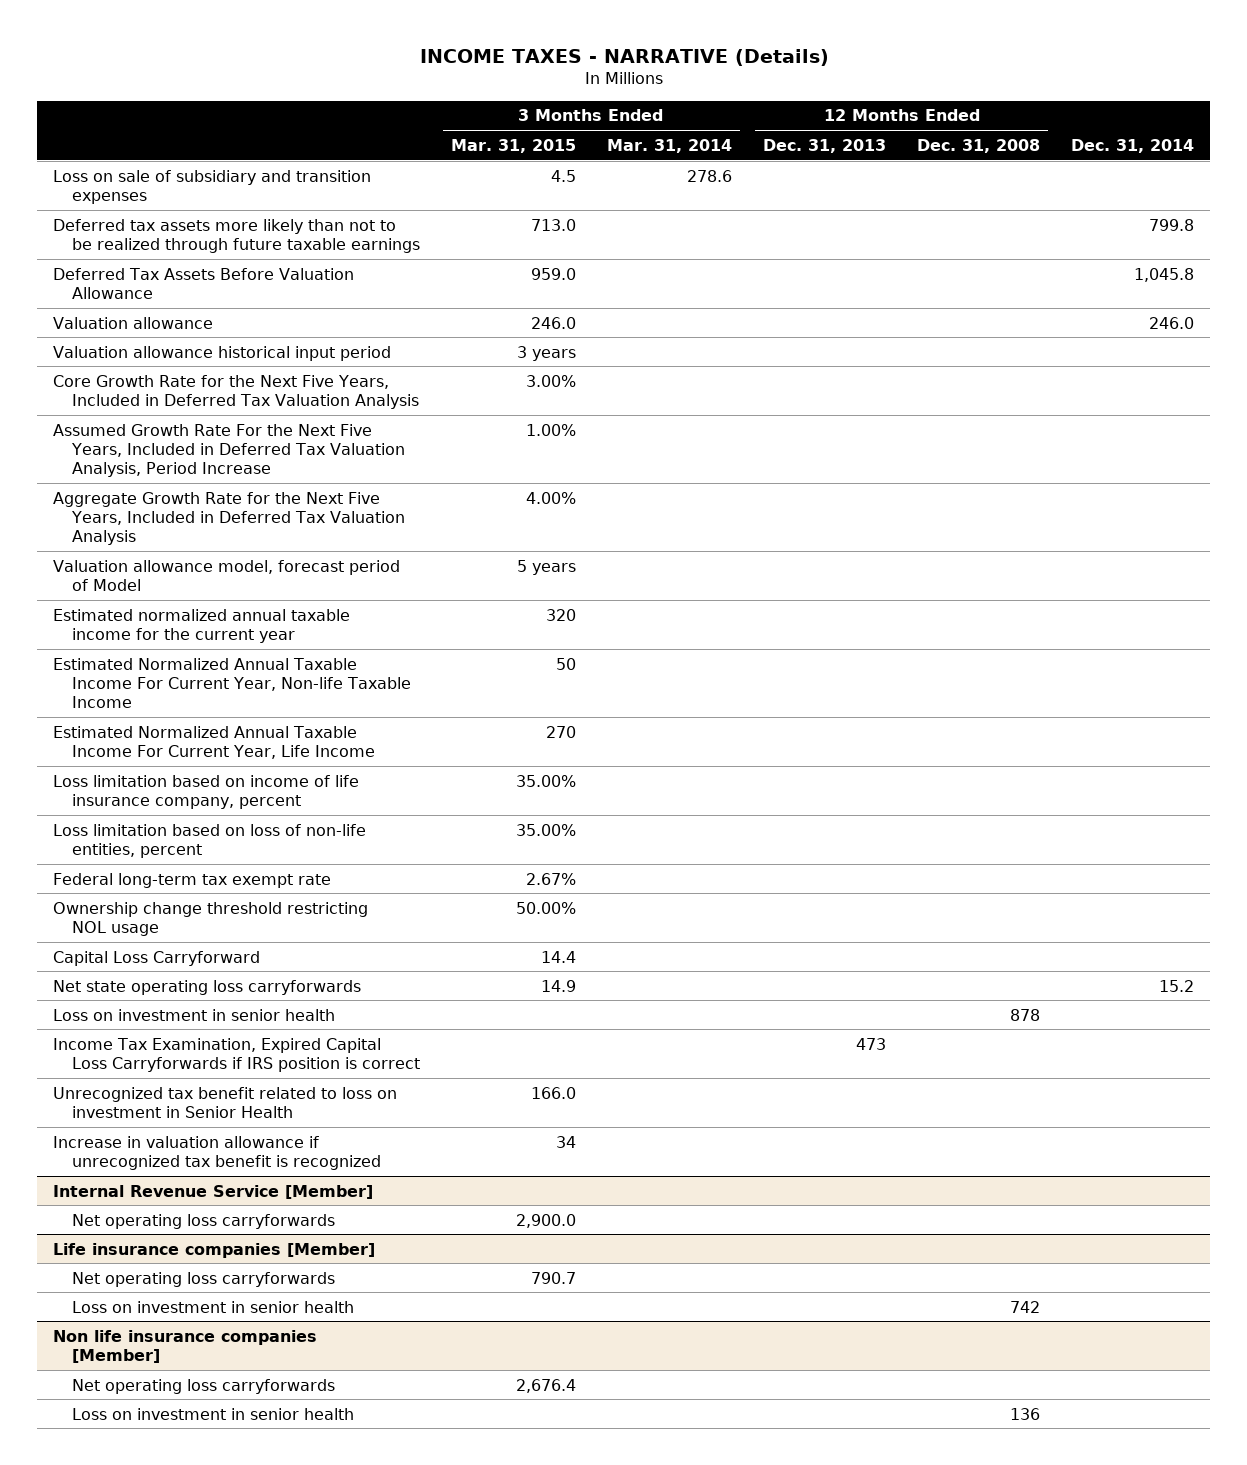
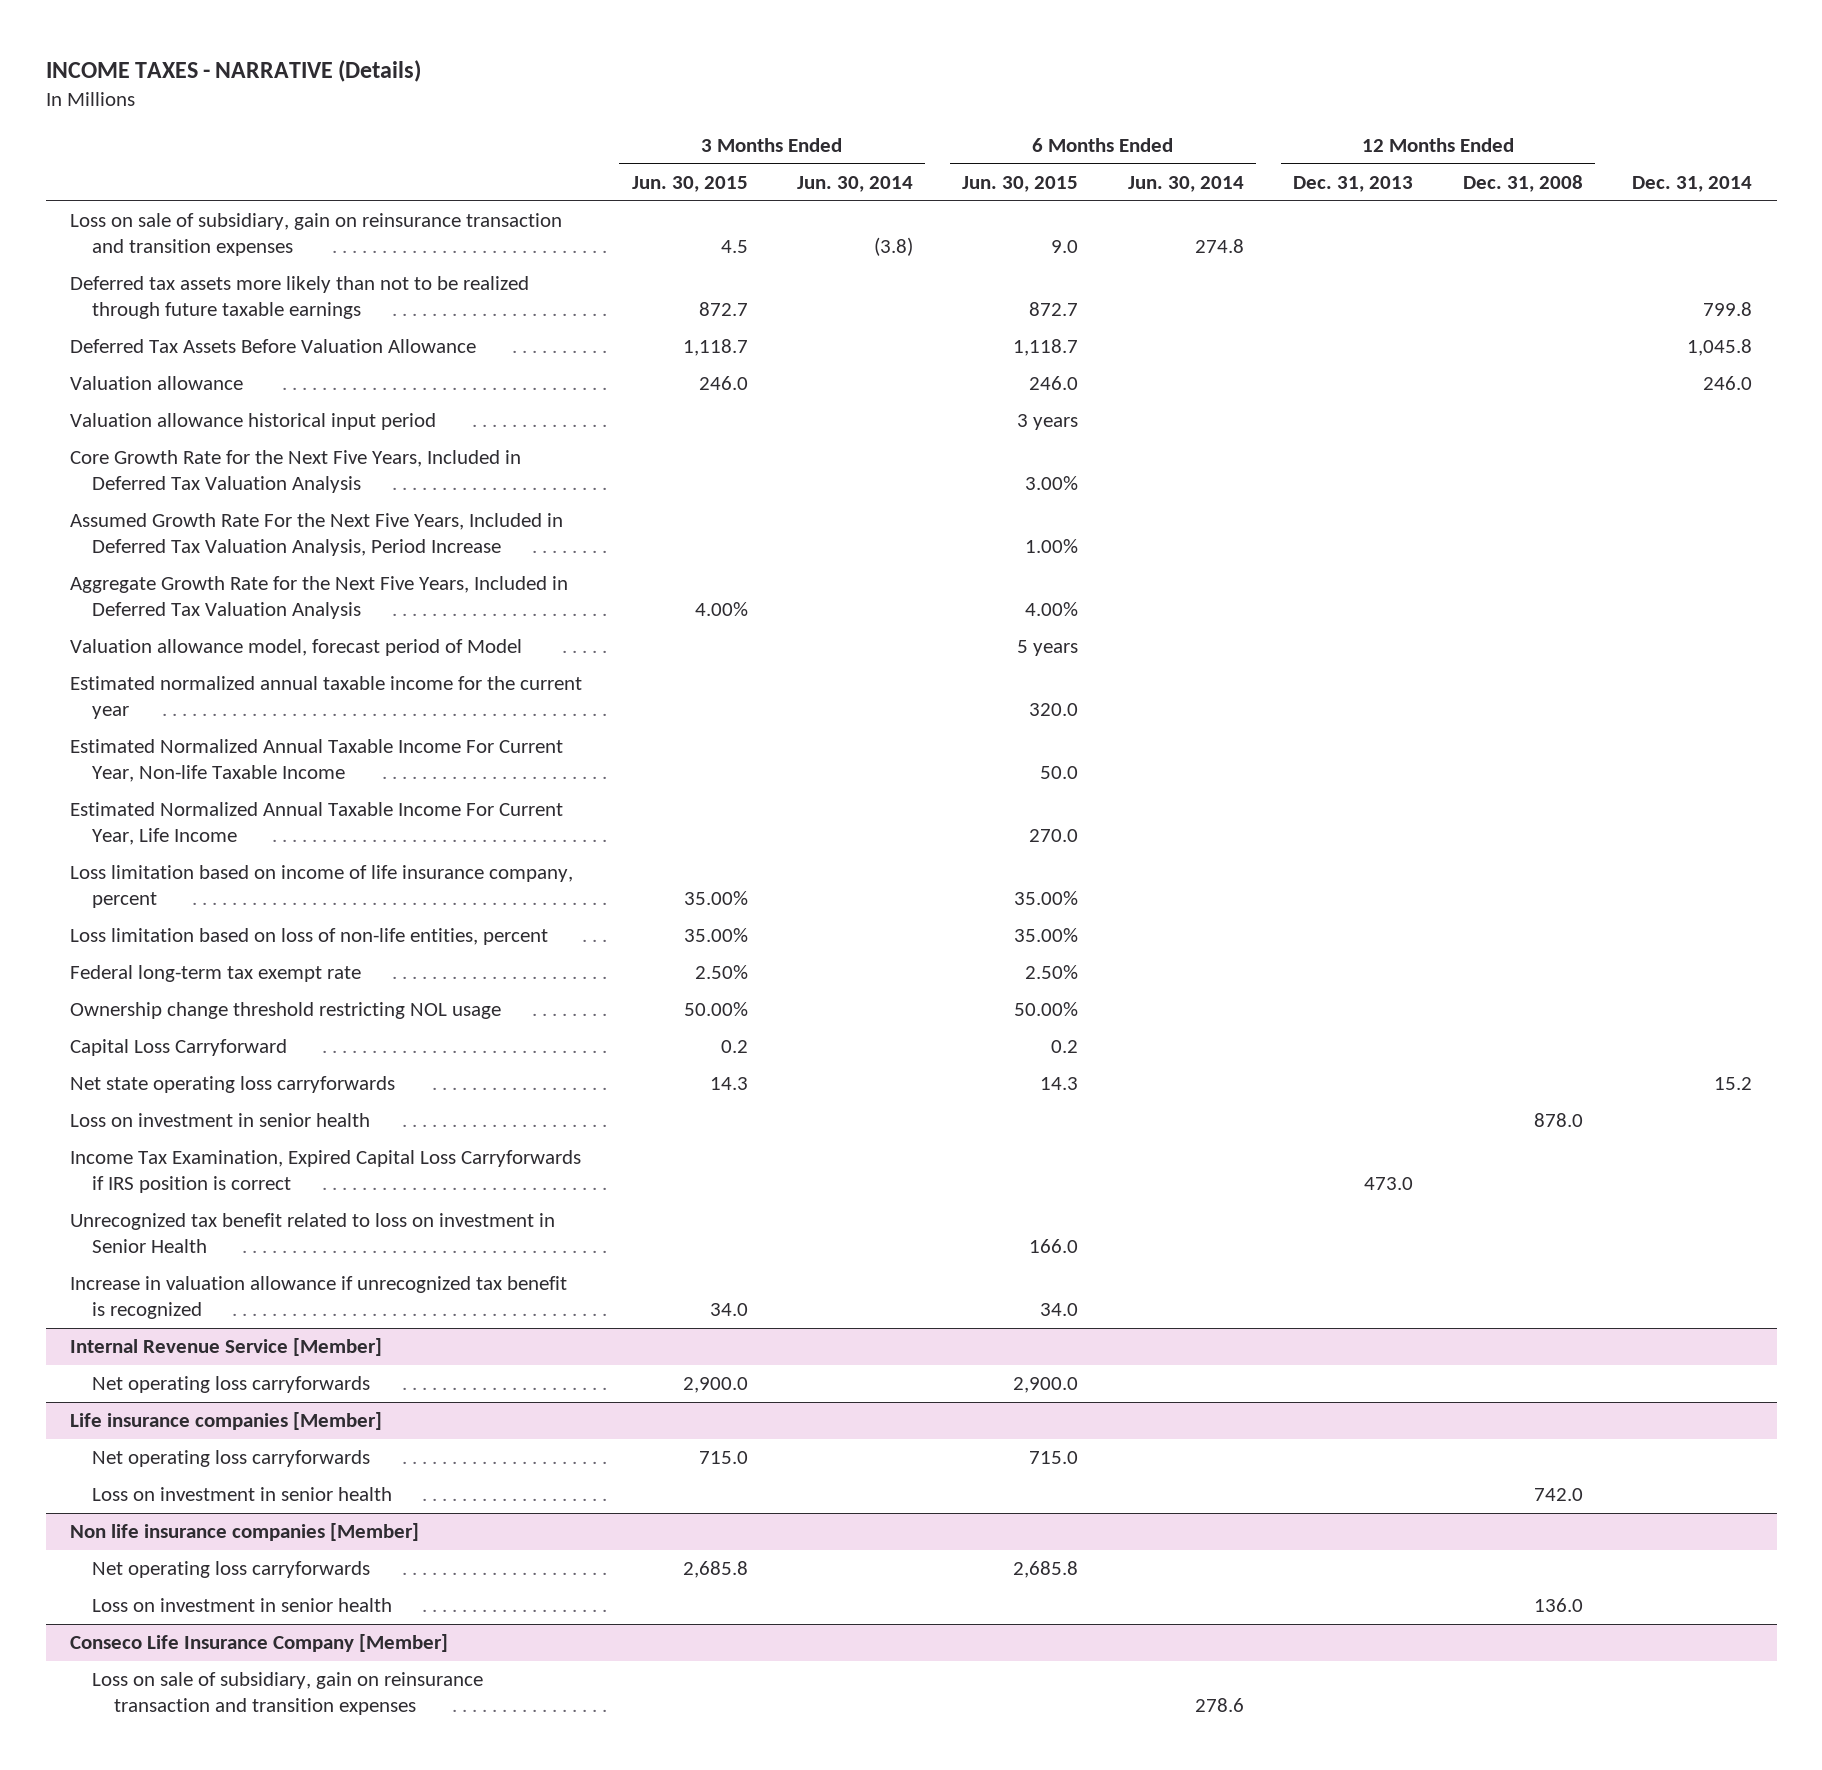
- | 3 Months Ended Mar. 31, 2015 | 3 Months Ended Mar. 31, 2014 | 12 Months Ended Dec. 31, 2013 | 12 Months Ended Dec. 31, 2008 | Dec. 31, 2014
+ | 3 Months Ended Jun. 30, 2015 | 3 Months Ended Jun. 30, 2014 | 6 Months Ended Jun. 30, 2015 | 6 Months Ended Jun. 30, 2014 | 12 Months Ended Dec. 31, 2013 | 12 Months Ended Dec. 31, 2008 | Dec. 31, 2014
- Loss on sale of subsidiary and transition expenses | 4.5 | 278.6 | | |
+ Loss on sale of subsidiary, gain on reinsurance transaction and transition expenses | 4.5 | (3.8) | 9.0 | 274.8 | | |
- Loss on investment in senior health | | | | 878 |
- Income Tax Examination, Expired Capital Loss Carryforwards if IRS position is correct | | | 473 | |
+ Loss on investment in senior health | | | | | | 878.0 |
+ Income Tax Examination, Expired Capital Loss Carryforwards if IRS position is correct | | | | | 473.0 | |
@ Life insurance companies [Member]
- Loss on investment in senior health | | | | 742 |
+ Loss on investment in senior health | | | | | | 742.0 |
@ Non life insurance companies [Member]
- Loss on investment in senior health | | | | 136 |
+ Loss on investment in senior health | | | | | | 136.0 |
+ Conseco Life Insurance Company [Member]
+ Loss on sale of subsidiary, gain on reinsurance transaction and transition expenses | | | | 278.6 | | |

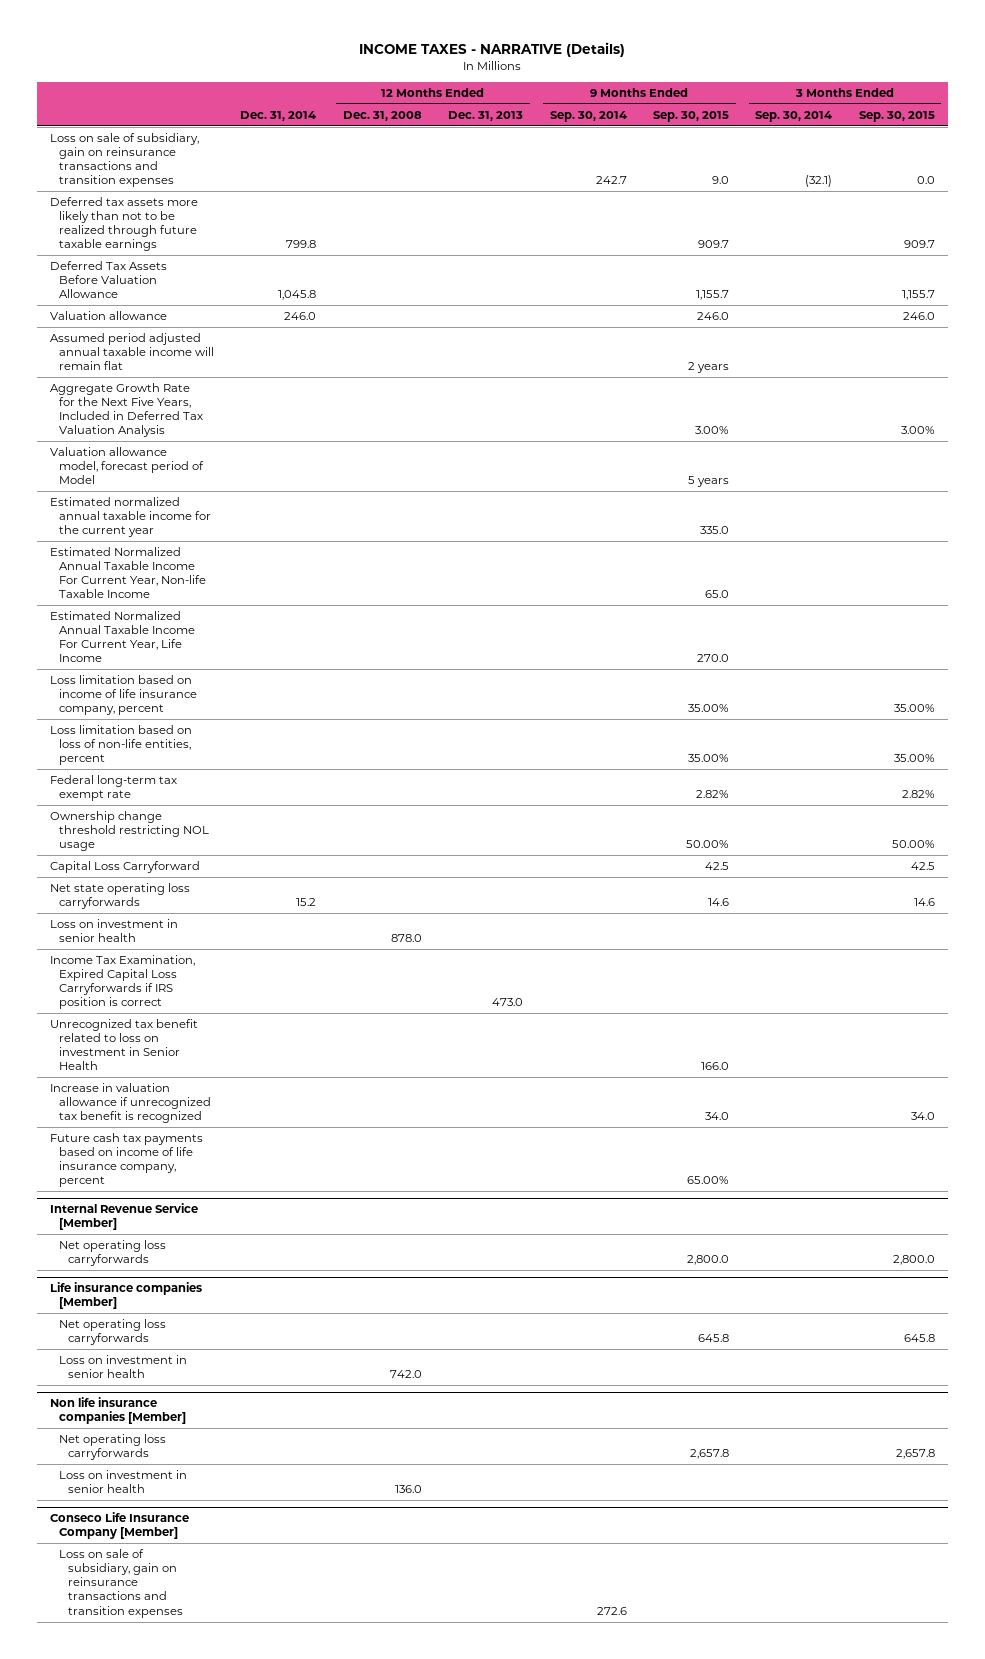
- | 3 Months Ended Jun. 30, 2015 | 3 Months Ended Jun. 30, 2014 | 6 Months Ended Jun. 30, 2015 | 6 Months Ended Jun. 30, 2014 | 12 Months Ended Dec. 31, 2013 | 12 Months Ended Dec. 31, 2008 | Dec. 31, 2014
+ | Dec. 31, 2014 | 12 Months Ended Dec. 31, 2008 | 12 Months Ended Dec. 31, 2013 | 9 Months Ended Sep. 30, 2014 | 9 Months Ended Sep. 30, 2015 | 3 Months Ended Sep. 30, 2014 | 3 Months Ended Sep. 30, 2015
- Loss on sale of subsidiary, gain on reinsurance transaction and transition expenses | 4.5 | (3.8) | 9.0 | 274.8 | | |
+ Loss on sale of subsidiary, gain on reinsurance transactions and transition expenses | | | | 242.7 | 9.0 | (32.1) | 0.0
- Valuation allowance historical input period | | | 3 years | | | |
- Core Growth Rate for the Next Five Years, Included in Deferred Tax Valuation Analysis | | | 3.00% | | | |
- Assumed Growth Rate For the Next Five Years, Included in Deferred Tax Valuation Analysis, Period Increase | | | 1.00% | | | |
+ Assumed period adjusted annual taxable income will remain flat | | | | | 2 years | |
+ Future cash tax payments based on income of life insurance company, percent | | | | | 65.00% | |
@ Conseco Life Insurance Company [Member]
- Loss on sale of subsidiary, gain on reinsurance transaction and transition expenses | | | | 278.6 | | |
+ Loss on sale of subsidiary, gain on reinsurance transactions and transition expenses | | | | 272.6 | | |

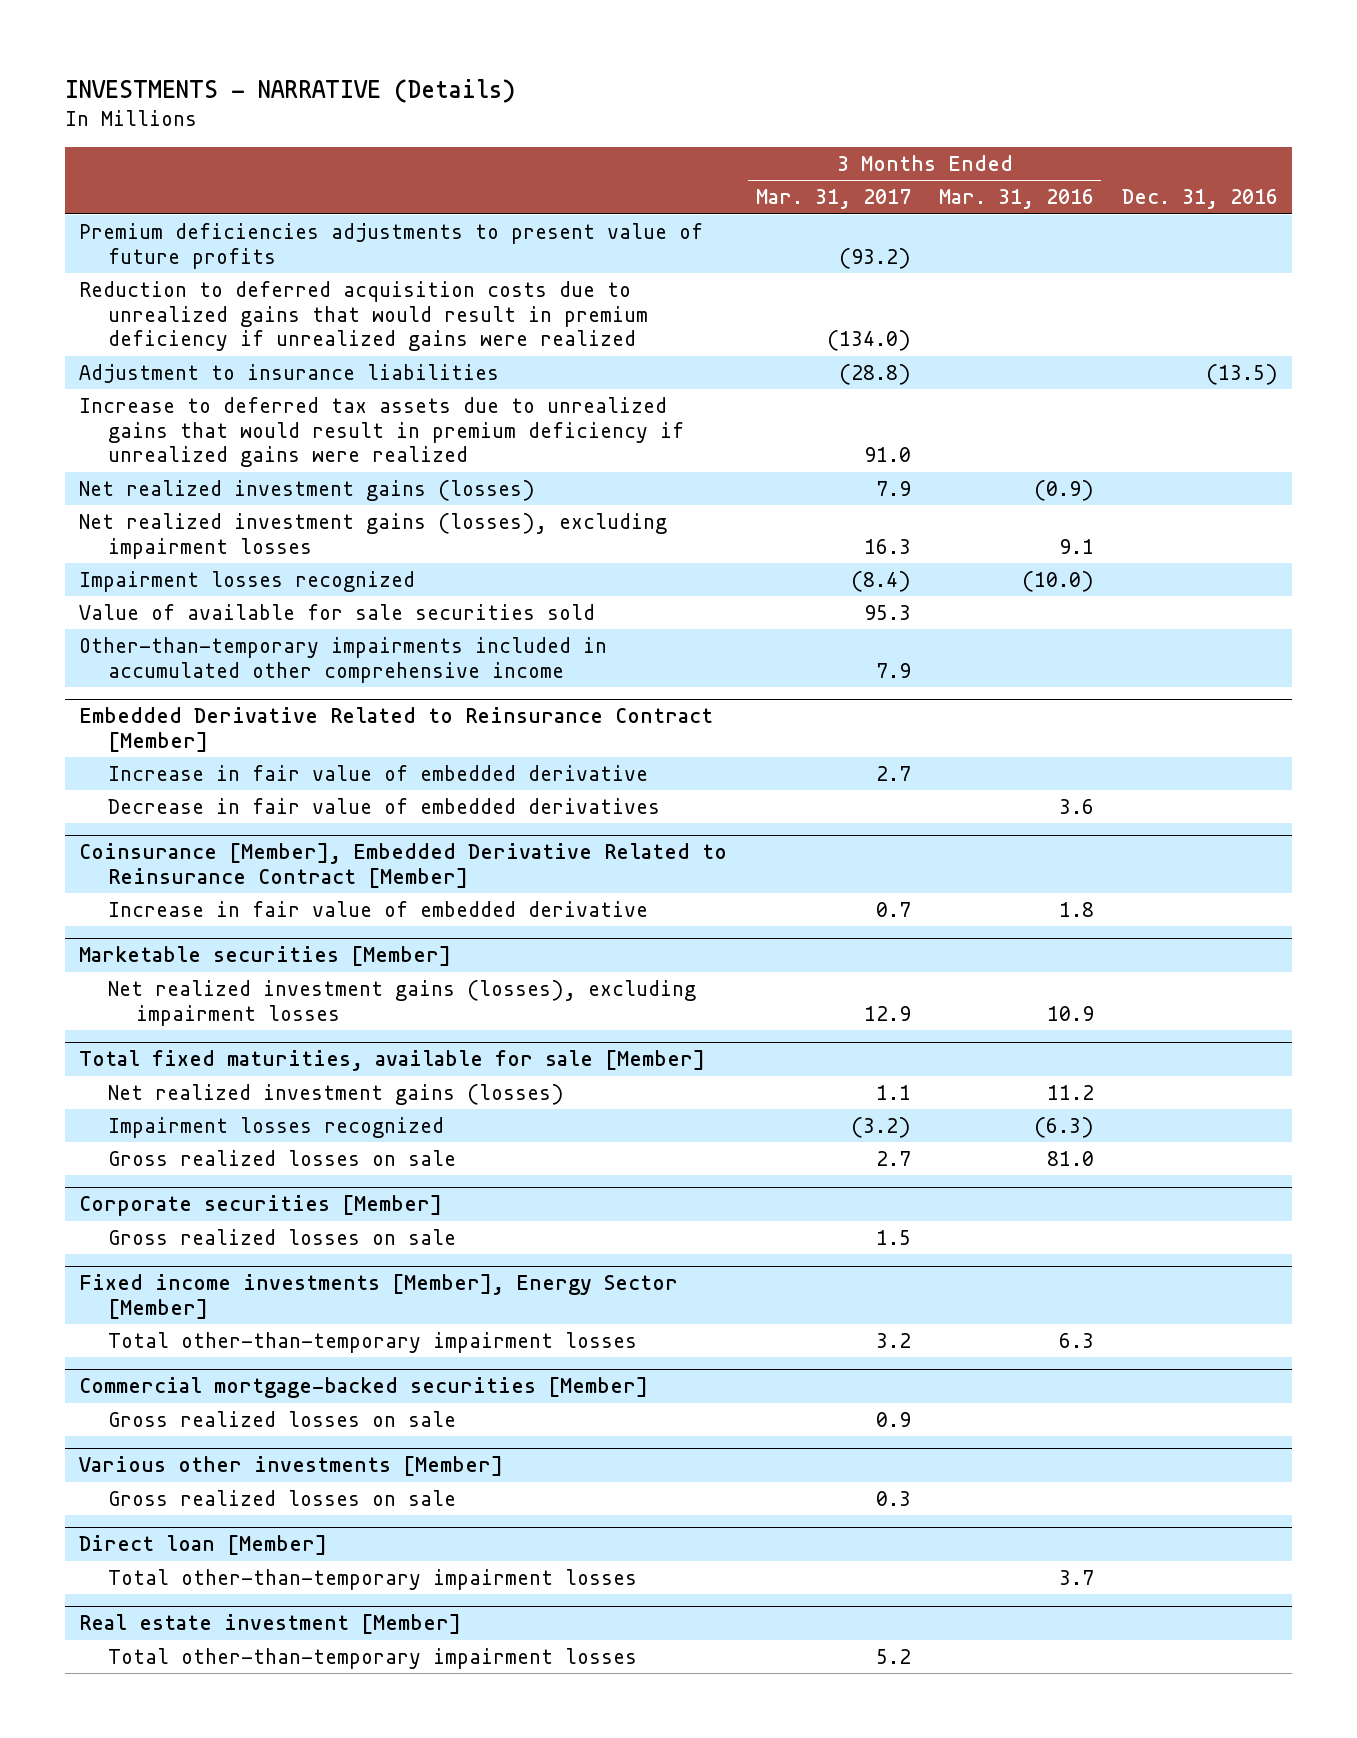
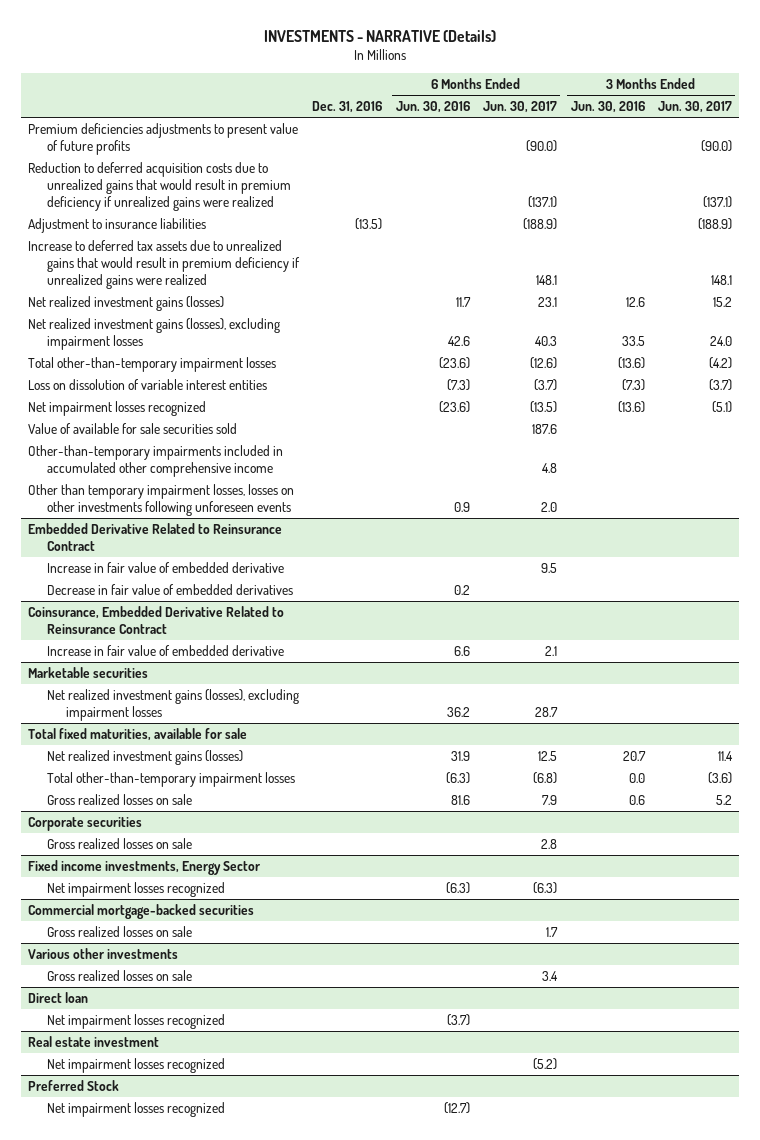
- | 3 Months Ended Mar. 31, 2017 | 3 Months Ended Mar. 31, 2016 | Dec. 31, 2016
+ | Dec. 31, 2016 | 6 Months Ended Jun. 30, 2016 | 6 Months Ended Jun. 30, 2017 | 3 Months Ended Jun. 30, 2016 | 3 Months Ended Jun. 30, 2017
- Impairment losses recognized | (8.4) | (10.0) |
+ Total other-than-temporary impairment losses | | (23.6) | (12.6) | (13.6) | (4.2)
+ Loss on dissolution of variable interest entities | | (7.3) | (3.7) | (7.3) | (3.7)
+ Net impairment losses recognized | | (23.6) | (13.5) | (13.6) | (5.1)
- Embedded Derivative Related to Reinsurance Contract [Member]
+ Other than temporary impairment losses, losses on other investments following unforeseen events | | 0.9 | 2.0 | |
+ Embedded Derivative Related to Reinsurance Contract
- Coinsurance [Member], Embedded Derivative Related to Reinsurance Contract [Member]
+ Coinsurance, Embedded Derivative Related to Reinsurance Contract
- Marketable securities [Member]
+ Marketable securities
- Total fixed maturities, available for sale [Member]
+ Total fixed maturities, available for sale
- Impairment losses recognized | (3.2) | (6.3) |
+ Total other-than-temporary impairment losses | | (6.3) | (6.8) | 0.0 | (3.6)
- Corporate securities [Member]
+ Corporate securities
- Fixed income investments [Member], Energy Sector [Member]
- Total other-than-temporary impairment losses | 3.2 | 6.3 |
- Commercial mortgage-backed securities [Member]
+ Fixed income investments, Energy Sector
+ Net impairment losses recognized | | (6.3) | (6.3) | |
+ Commercial mortgage-backed securities
- Various other investments [Member]
+ Various other investments
- Direct loan [Member]
- Total other-than-temporary impairment losses | | 3.7 |
- Real estate investment [Member]
- Total other-than-temporary impairment losses | 5.2 | |
+ Direct loan
+ Net impairment losses recognized | | (3.7) | | |
+ Real estate investment
+ Net impairment losses recognized | | | (5.2) | |
+ Preferred Stock
+ Net impairment losses recognized | | (12.7) | | |

